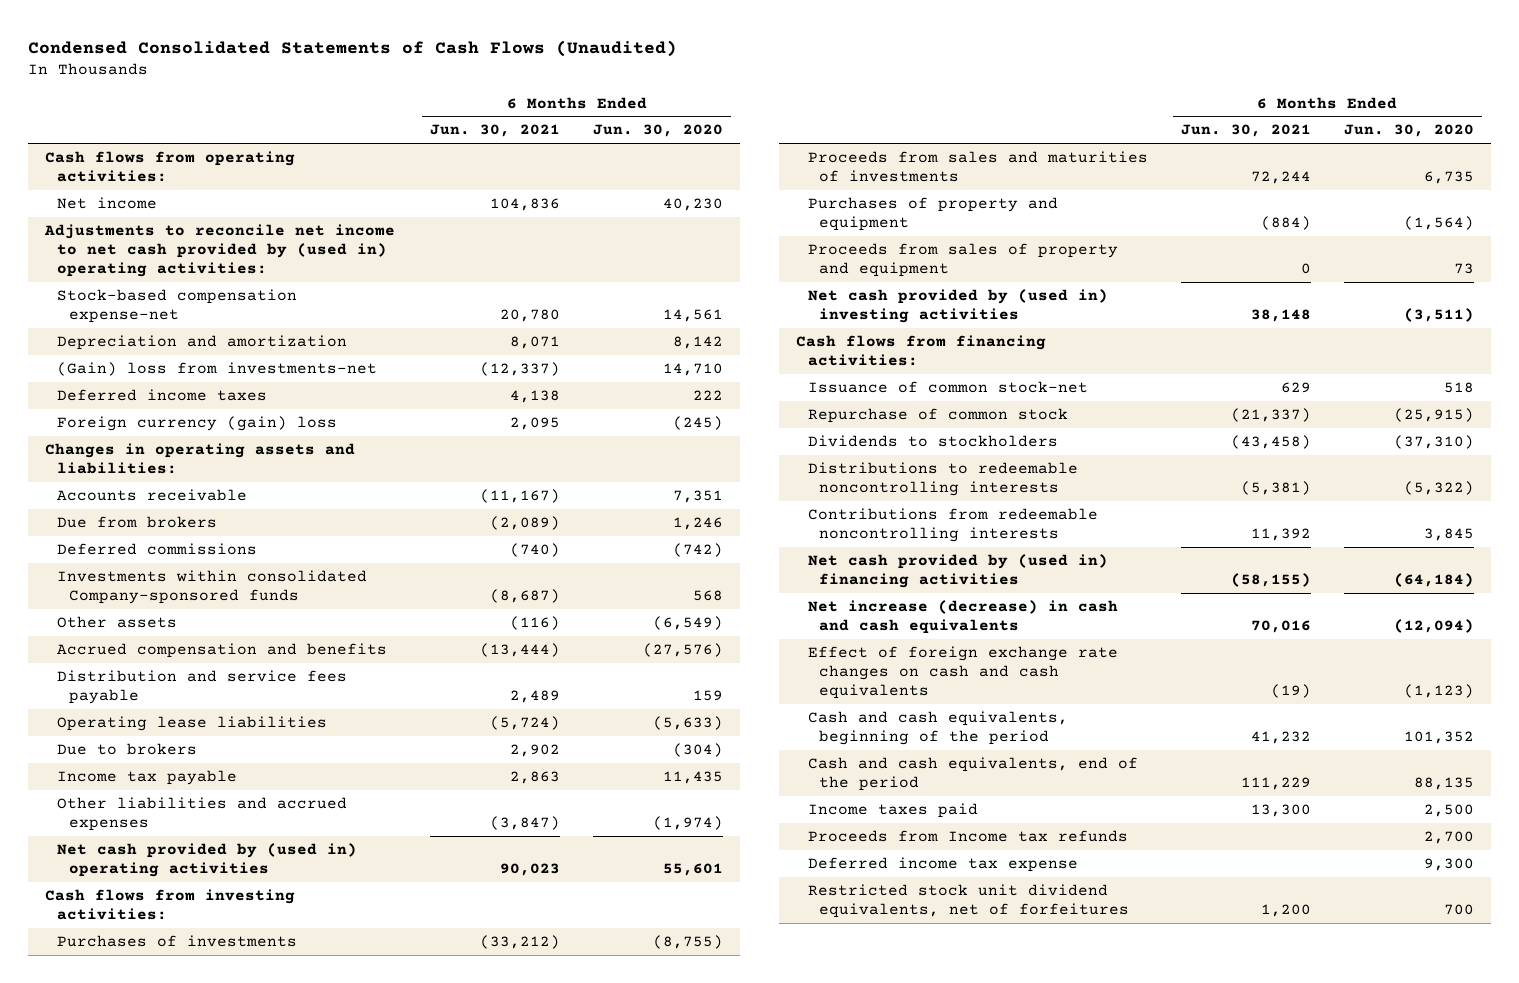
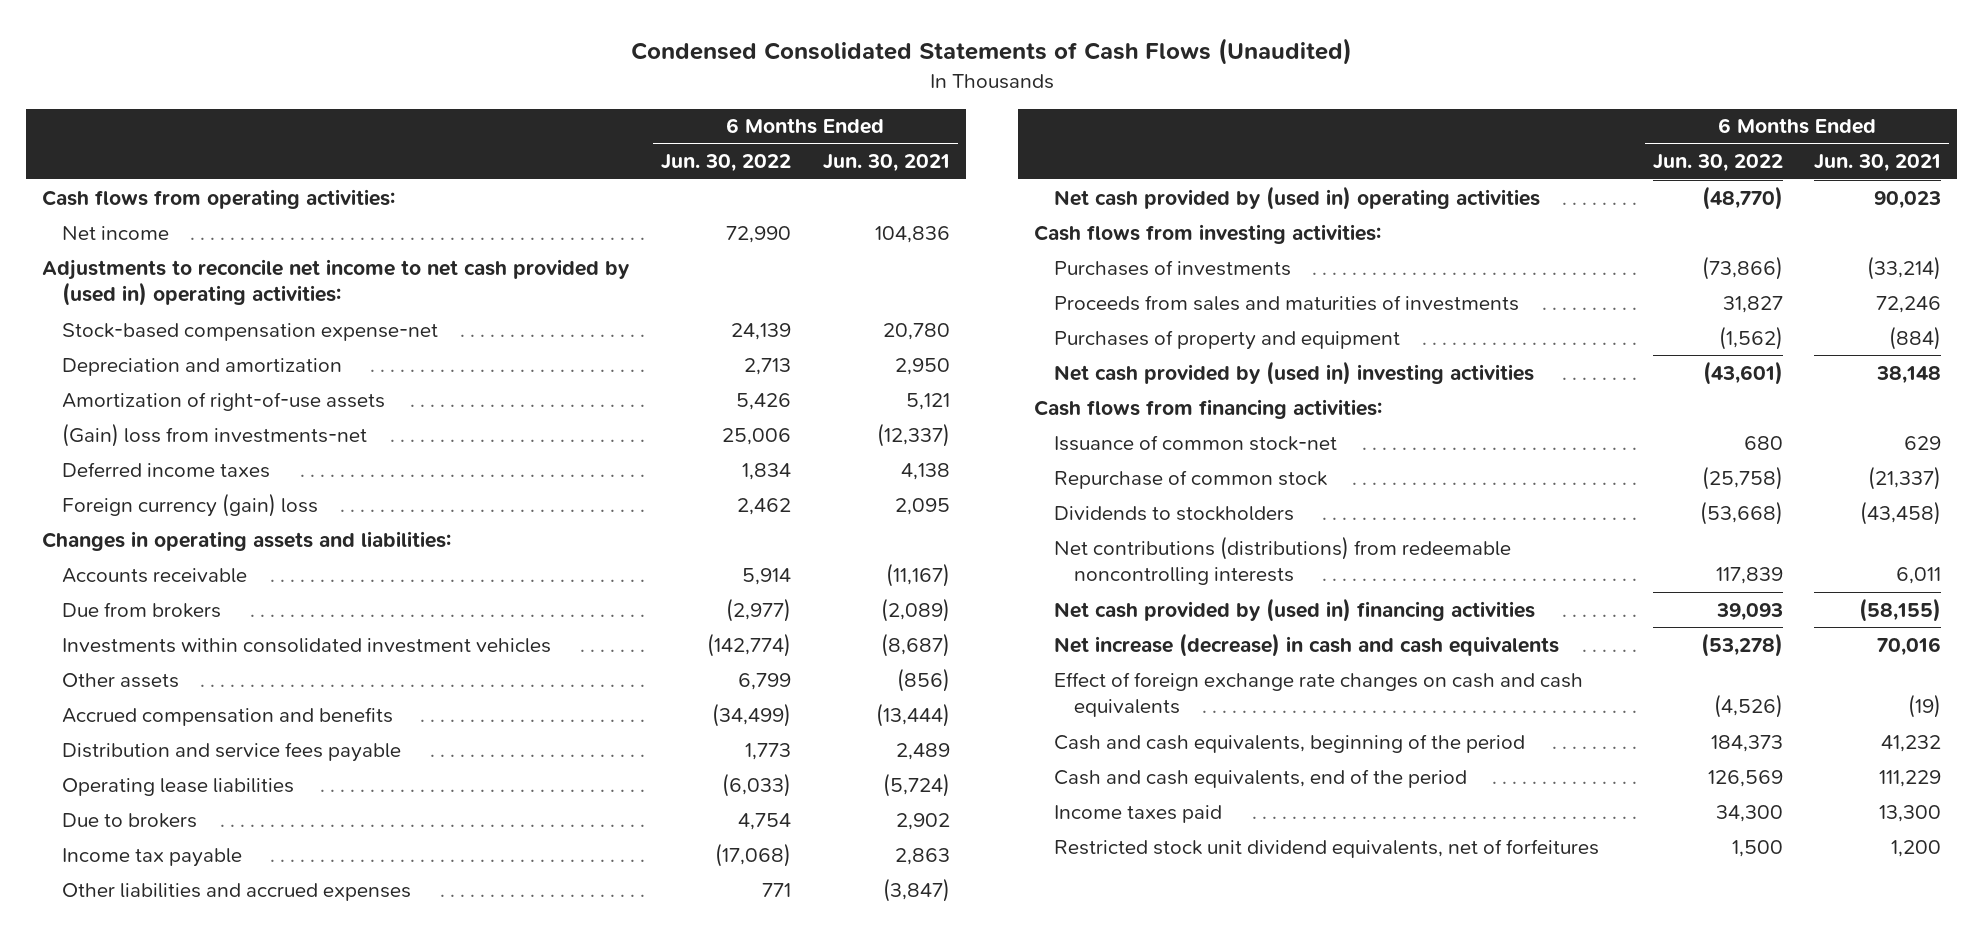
- | 6 Months Ended Jun. 30, 2021 | 6 Months Ended Jun. 30, 2020
+ | 6 Months Ended Jun. 30, 2022 | 6 Months Ended Jun. 30, 2021
- Depreciation and amortization | 8,071 | 8,142
+ Depreciation and amortization | 2,713 | 2,950
+ Amortization of right-of-use assets | 5,426 | 5,121
- Deferred commissions | (740) | (742)
- Investments within consolidated Company-sponsored funds | (8,687) | 568
- Other assets | (116) | (6,549)
+ Investments within consolidated investment vehicles | (142,774) | (8,687)
+ Other assets | 6,799 | (856)
- Purchases of investments | (33,212) | (8,755)
- Proceeds from sales and maturities of investments | 72,244 | 6,735
+ Purchases of investments | (73,866) | (33,214)
+ Proceeds from sales and maturities of investments | 31,827 | 72,246
- Proceeds from sales of property and equipment | 0 | 73
- Distributions to redeemable noncontrolling interests | (5,381) | (5,322)
- Contributions from redeemable noncontrolling interests | 11,392 | 3,845
+ Net contributions (distributions) from redeemable noncontrolling interests | 117,839 | 6,011
- Proceeds from Income tax refunds | | 2,700
- Deferred income tax expense | | 9,300

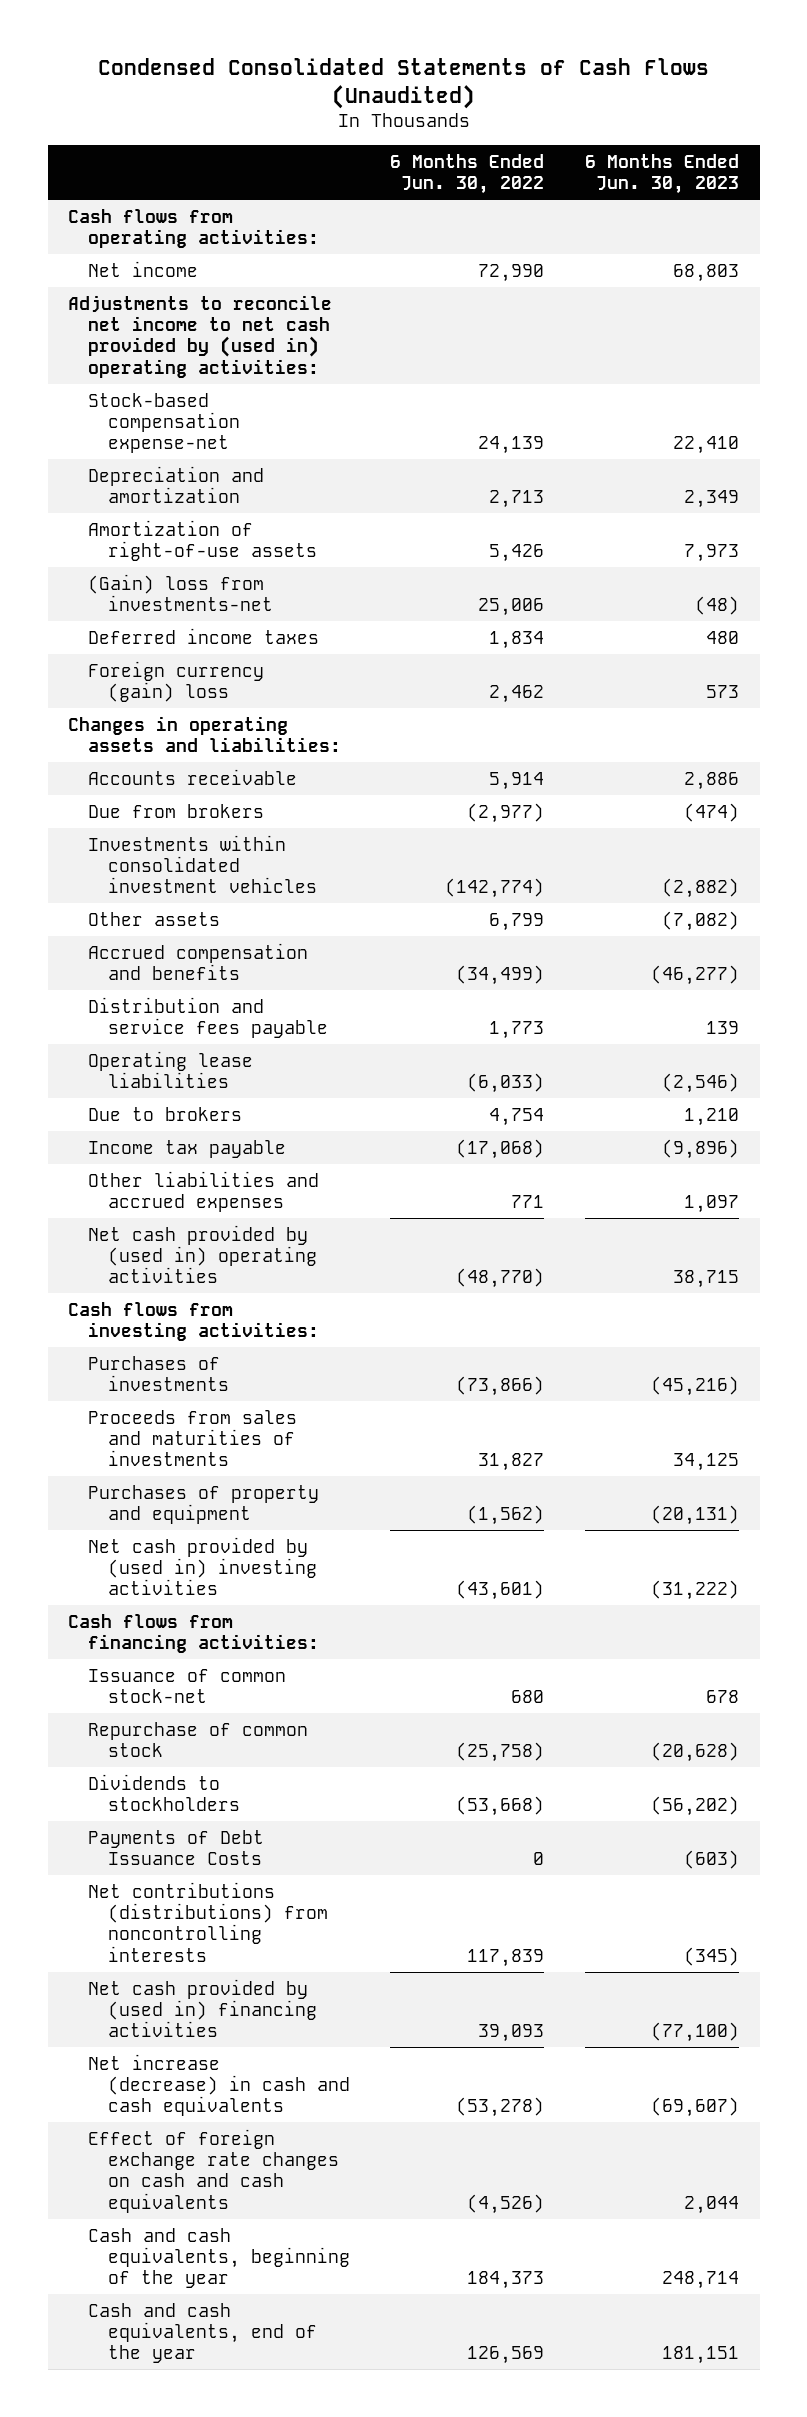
- | 6 Months Ended Jun. 30, 2022 | 6 Months Ended Jun. 30, 2021
+ | 6 Months Ended Jun. 30, 2022 | 6 Months Ended Jun. 30, 2023
- Net contributions (distributions) from redeemable noncontrolling interests | 117,839 | 6,011
+ Payments of Debt Issuance Costs | 0 | (603)
+ Net contributions (distributions) from noncontrolling interests | 117,839 | (345)
- Cash and cash equivalents, beginning of the period | 184,373 | 41,232
- Cash and cash equivalents, end of the period | 126,569 | 111,229
- Income taxes paid | 34,300 | 13,300
- Restricted stock unit dividend equivalents, net of forfeitures | 1,500 | 1,200
+ Cash and cash equivalents, beginning of the year | 184,373 | 248,714
+ Cash and cash equivalents, end of the year | 126,569 | 181,151

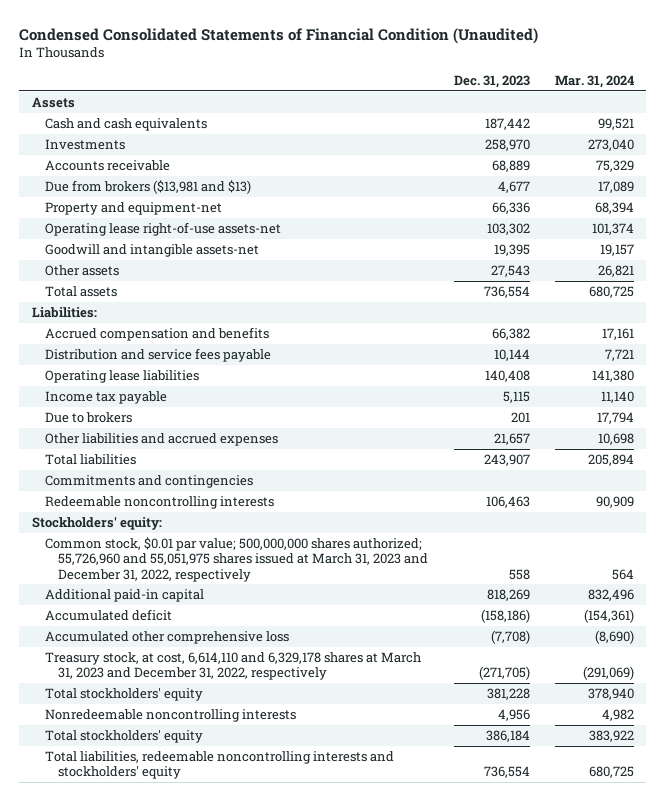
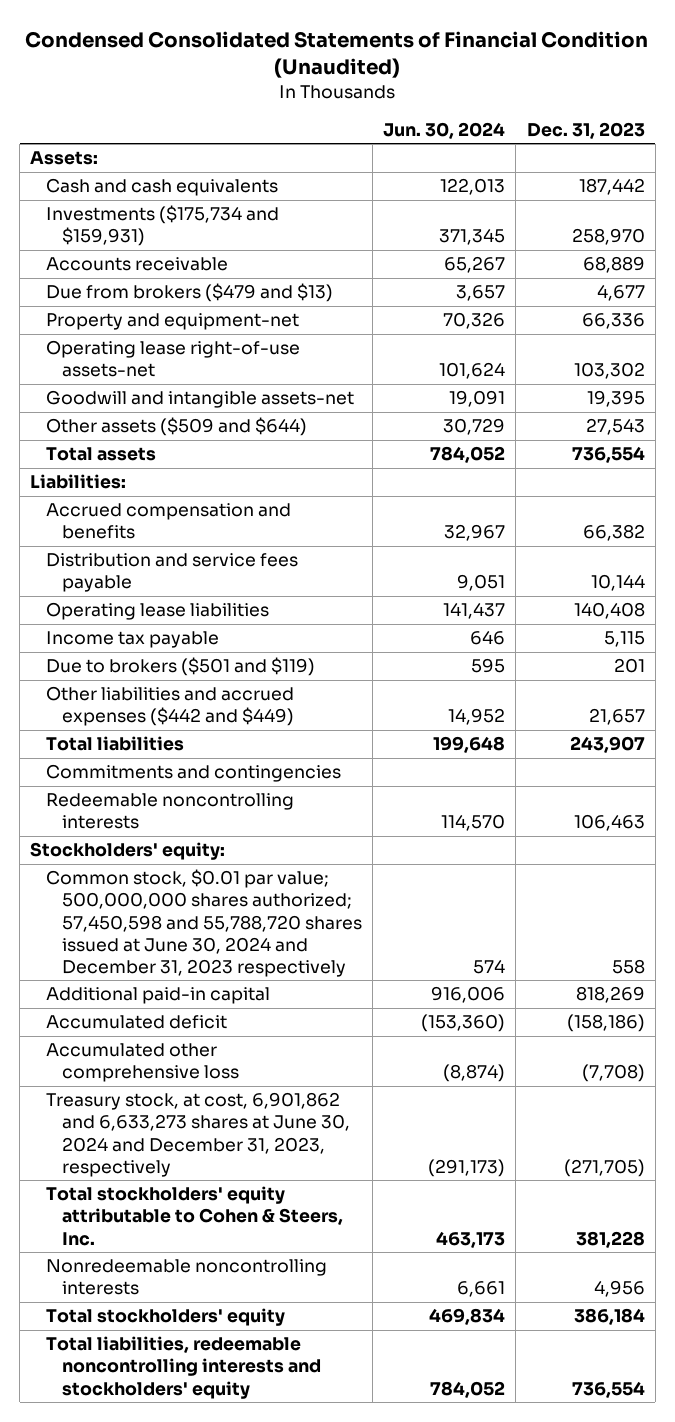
- | Dec. 31, 2023 | Mar. 31, 2024
+ | Jun. 30, 2024 | Dec. 31, 2023
- Assets
+ Assets:
- Investments | 258,970 | 273,040
+ Investments ($175,734 and $159,931) | 371,345 | 258,970
- Due from brokers ($13,981 and $13) | 4,677 | 17,089
+ Due from brokers ($479 and $13) | 3,657 | 4,677
- Other assets | 27,543 | 26,821
+ Other assets ($509 and $644) | 30,729 | 27,543
- Due to brokers | 201 | 17,794
- Other liabilities and accrued expenses | 21,657 | 10,698
+ Due to brokers ($501 and $119) | 595 | 201
+ Other liabilities and accrued expenses ($442 and $449) | 14,952 | 21,657
- Common stock, $0.01 par value; 500,000,000 shares authorized; 55,726,960 and 55,051,975 shares issued at March 31, 2023 and December 31, 2022, respectively | 558 | 564
+ Common stock, $0.01 par value; 500,000,000 shares authorized; 57,450,598 and 55,788,720 shares issued at June 30, 2024 and December 31, 2023 respectively | 574 | 558
- Treasury stock, at cost, 6,614,110 and 6,329,178 shares at March 31, 2023 and December 31, 2022, respectively | (271,705) | (291,069)
- Total stockholders' equity | 381,228 | 378,940
+ Treasury stock, at cost, 6,901,862 and 6,633,273 shares at June 30, 2024 and December 31, 2023, respectively | (291,173) | (271,705)
+ Total stockholders' equity attributable to Cohen & Steers, Inc. | 463,173 | 381,228

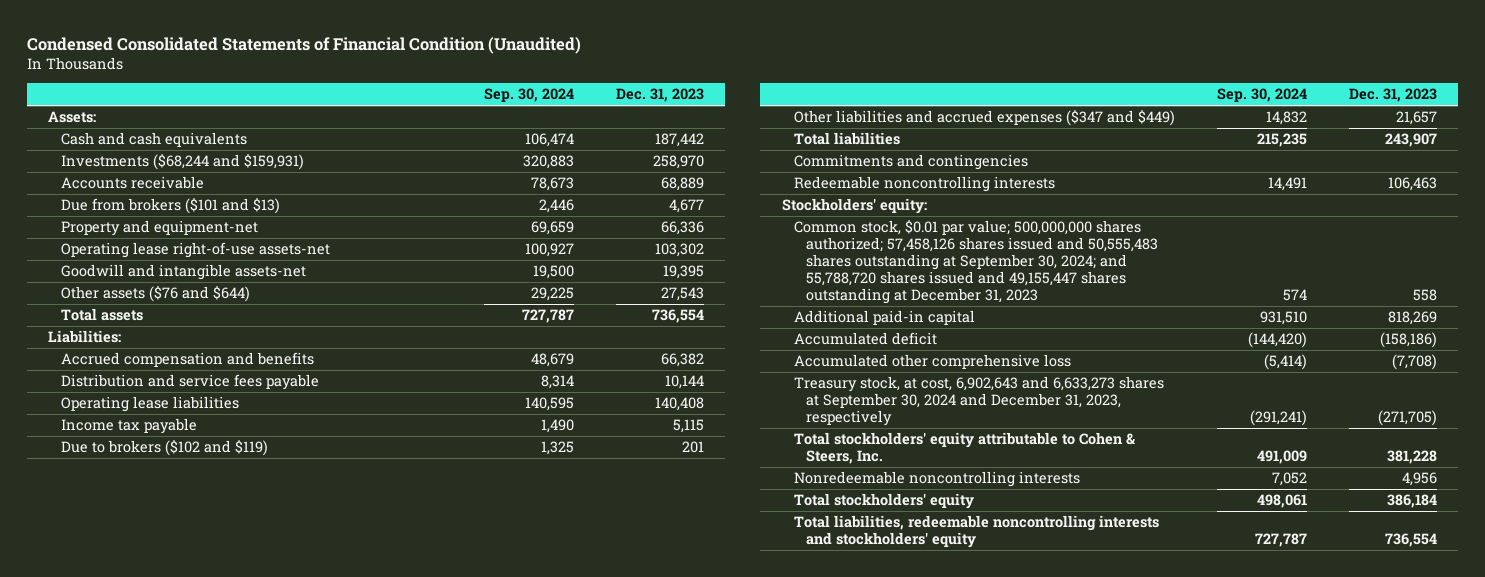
- | Jun. 30, 2024 | Dec. 31, 2023
+ | Sep. 30, 2024 | Dec. 31, 2023
- Investments ($175,734 and $159,931) | 371,345 | 258,970
+ Investments ($68,244 and $159,931) | 320,883 | 258,970
- Due from brokers ($479 and $13) | 3,657 | 4,677
+ Due from brokers ($101 and $13) | 2,446 | 4,677
- Other assets ($509 and $644) | 30,729 | 27,543
+ Other assets ($76 and $644) | 29,225 | 27,543
- Due to brokers ($501 and $119) | 595 | 201
- Other liabilities and accrued expenses ($442 and $449) | 14,952 | 21,657
+ Due to brokers ($102 and $119) | 1,325 | 201
+ Other liabilities and accrued expenses ($347 and $449) | 14,832 | 21,657
- Common stock, $0.01 par value; 500,000,000 shares authorized; 57,450,598 and 55,788,720 shares issued at June 30, 2024 and December 31, 2023 respectively | 574 | 558
+ Common stock, $0.01 par value; 500,000,000 shares authorized; 57,458,126 shares issued and 50,555,483 shares outstanding at September 30, 2024; and 55,788,720 shares issued and 49,155,447 shares outstanding at December 31, 2023 | 574 | 558
- Treasury stock, at cost, 6,901,862 and 6,633,273 shares at June 30, 2024 and December 31, 2023, respectively | (291,173) | (271,705)
+ Treasury stock, at cost, 6,902,643 and 6,633,273 shares at September 30, 2024 and December 31, 2023, respectively | (291,241) | (271,705)

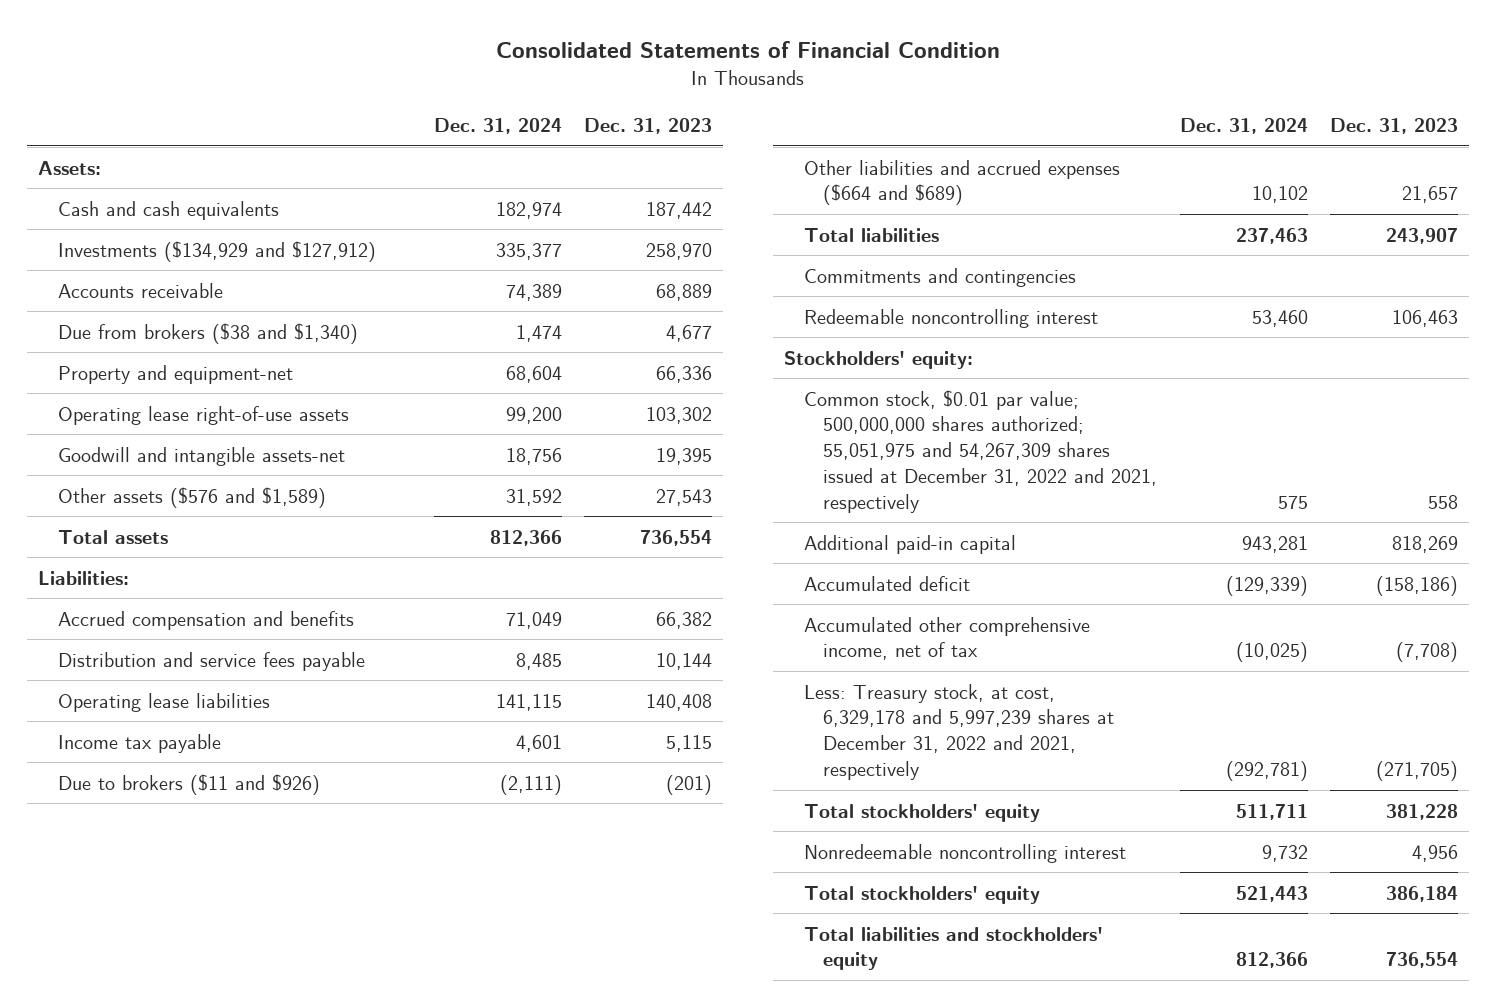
- Condensed Consolidated Statements of Financial Condition (Unaudited)
+ Consolidated Statements of Financial Condition
- | Sep. 30, 2024 | Dec. 31, 2023
+ | Dec. 31, 2024 | Dec. 31, 2023
- Investments ($68,244 and $159,931) | 320,883 | 258,970
+ Investments ($134,929 and $127,912) | 335,377 | 258,970
- Due from brokers ($101 and $13) | 2,446 | 4,677
+ Due from brokers ($38 and $1,340) | 1,474 | 4,677
- Operating lease right-of-use assets-net | 100,927 | 103,302
+ Operating lease right-of-use assets | 99,200 | 103,302
- Other assets ($76 and $644) | 29,225 | 27,543
+ Other assets ($576 and $1,589) | 31,592 | 27,543
- Due to brokers ($102 and $119) | 1,325 | 201
- Other liabilities and accrued expenses ($347 and $449) | 14,832 | 21,657
+ Due to brokers ($11 and $926) | (2,111) | (201)
+ Other liabilities and accrued expenses ($664 and $689) | 10,102 | 21,657
- Redeemable noncontrolling interests | 14,491 | 106,463
+ Redeemable noncontrolling interest | 53,460 | 106,463
- Common stock, $0.01 par value; 500,000,000 shares authorized; 57,458,126 shares issued and 50,555,483 shares outstanding at September 30, 2024; and 55,788,720 shares issued and 49,155,447 shares outstanding at December 31, 2023 | 574 | 558
+ Common stock, $0.01 par value; 500,000,000 shares authorized; 55,051,975 and 54,267,309 shares issued at December 31, 2022 and 2021, respectively | 575 | 558
- Accumulated other comprehensive loss | (5,414) | (7,708)
- Treasury stock, at cost, 6,902,643 and 6,633,273 shares at September 30, 2024 and December 31, 2023, respectively | (291,241) | (271,705)
- Total stockholders' equity attributable to Cohen & Steers, Inc. | 491,009 | 381,228
- Nonredeemable noncontrolling interests | 7,052 | 4,956
+ Accumulated other comprehensive income, net of tax | (10,025) | (7,708)
+ Less: Treasury stock, at cost, 6,329,178 and 5,997,239 shares at December 31, 2022 and 2021, respectively | (292,781) | (271,705)
+ Total stockholders' equity | 511,711 | 381,228
+ Nonredeemable noncontrolling interest | 9,732 | 4,956
- Total liabilities, redeemable noncontrolling interests and stockholders' equity | 727,787 | 736,554
+ Total liabilities and stockholders' equity | 812,366 | 736,554

